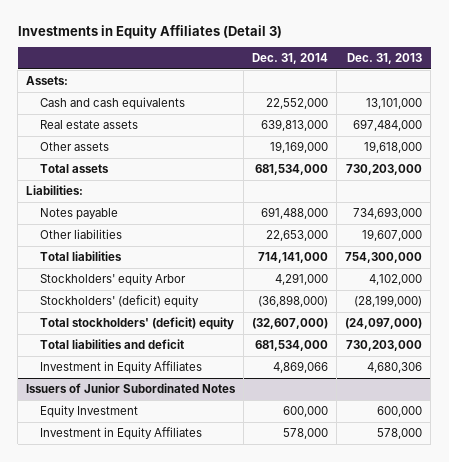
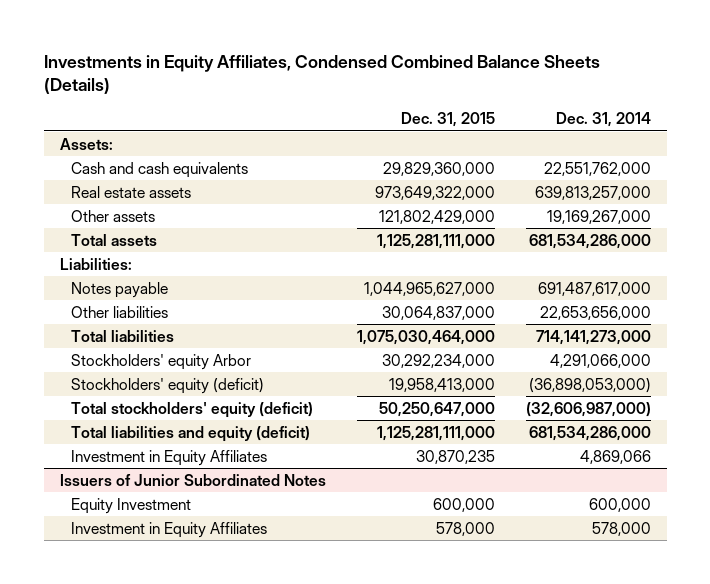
- Investments in Equity Affiliates (Detail 3)
+ Investments in Equity Affiliates, Condensed Combined Balance Sheets (Details)
- | Dec. 31, 2014 | Dec. 31, 2013
+ | Dec. 31, 2015 | Dec. 31, 2014
- Cash and cash equivalents | 22,552,000 | 13,101,000
- Real estate assets | 639,813,000 | 697,484,000
- Other assets | 19,169,000 | 19,618,000
- Total assets | 681,534,000 | 730,203,000
+ Cash and cash equivalents | 29,829,360,000 | 22,551,762,000
+ Real estate assets | 973,649,322,000 | 639,813,257,000
+ Other assets | 121,802,429,000 | 19,169,267,000
+ Total assets | 1,125,281,111,000 | 681,534,286,000
- Notes payable | 691,488,000 | 734,693,000
- Other liabilities | 22,653,000 | 19,607,000
- Total liabilities | 714,141,000 | 754,300,000
- Stockholders' equity Arbor | 4,291,000 | 4,102,000
- Stockholders' (deficit) equity | (36,898,000) | (28,199,000)
- Total stockholders' (deficit) equity | (32,607,000) | (24,097,000)
- Total liabilities and deficit | 681,534,000 | 730,203,000
+ Notes payable | 1,044,965,627,000 | 691,487,617,000
+ Other liabilities | 30,064,837,000 | 22,653,656,000
+ Total liabilities | 1,075,030,464,000 | 714,141,273,000
+ Stockholders' equity Arbor | 30,292,234,000 | 4,291,066,000
+ Stockholders' equity (deficit) | 19,958,413,000 | (36,898,053,000)
+ Total stockholders' equity (deficit) | 50,250,647,000 | (32,606,987,000)
+ Total liabilities and equity (deficit) | 1,125,281,111,000 | 681,534,286,000

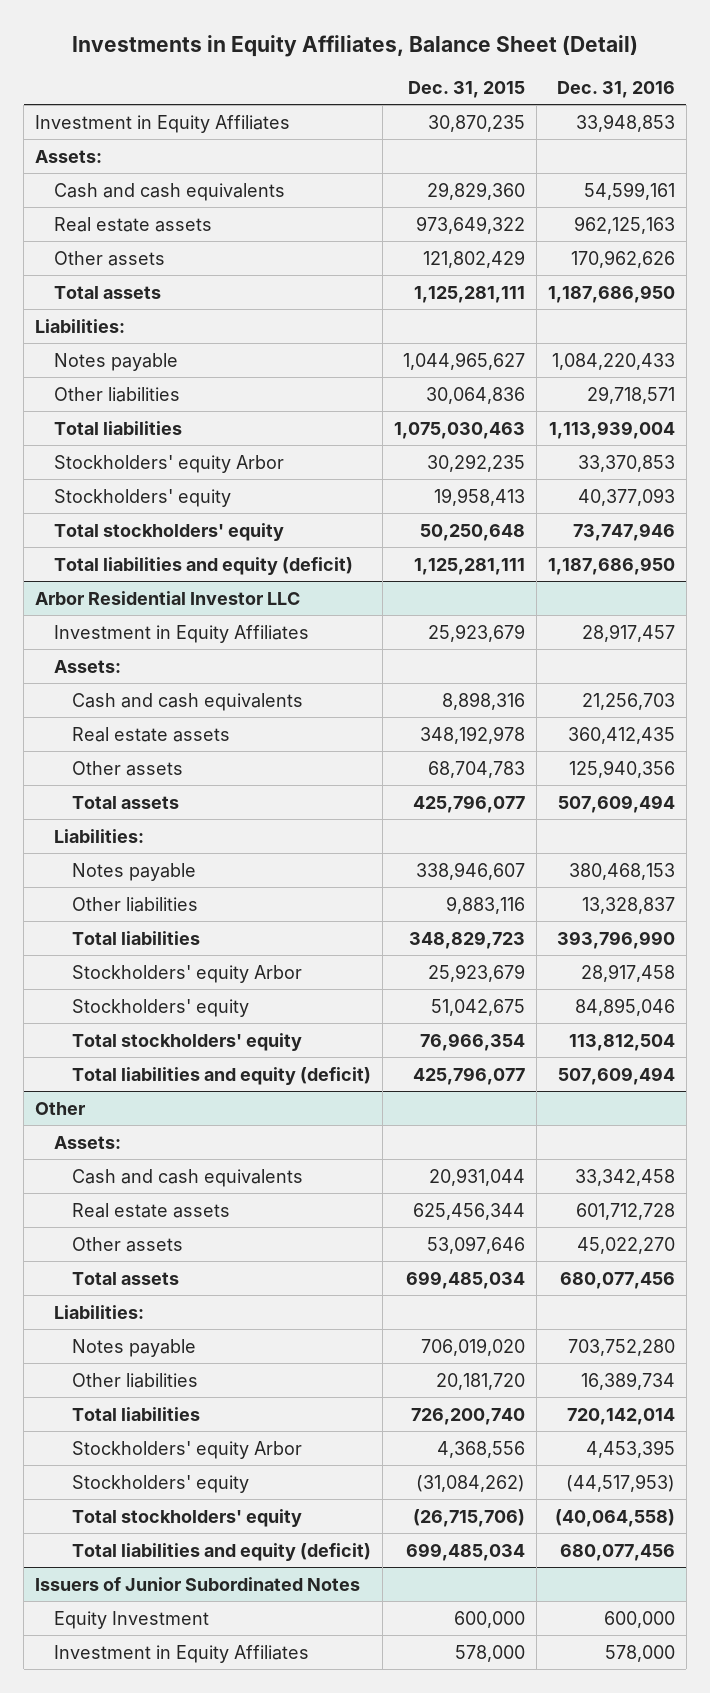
- Investments in Equity Affiliates, Condensed Combined Balance Sheets (Details)
+ Investments in Equity Affiliates, Balance Sheet (Detail)
- | Dec. 31, 2015 | Dec. 31, 2014
+ | Dec. 31, 2015 | Dec. 31, 2016
moved up: Investment in Equity Affiliates | 30,870,235 | 33,948,853
- Cash and cash equivalents | 29,829,360,000 | 22,551,762,000
- Real estate assets | 973,649,322,000 | 639,813,257,000
- Other assets | 121,802,429,000 | 19,169,267,000
- Total assets | 1,125,281,111,000 | 681,534,286,000
+ Cash and cash equivalents | 29,829,360 | 54,599,161
+ Real estate assets | 973,649,322 | 962,125,163
+ Other assets | 121,802,429 | 170,962,626
+ Total assets | 1,125,281,111 | 1,187,686,950
- Notes payable | 1,044,965,627,000 | 691,487,617,000
- Other liabilities | 30,064,837,000 | 22,653,656,000
- Total liabilities | 1,075,030,464,000 | 714,141,273,000
- Stockholders' equity Arbor | 30,292,234,000 | 4,291,066,000
- Stockholders' equity (deficit) | 19,958,413,000 | (36,898,053,000)
- Total stockholders' equity (deficit) | 50,250,647,000 | (32,606,987,000)
- Total liabilities and equity (deficit) | 1,125,281,111,000 | 681,534,286,000
+ Notes payable | 1,044,965,627 | 1,084,220,433
+ Other liabilities | 30,064,836 | 29,718,571
+ Total liabilities | 1,075,030,463 | 1,113,939,004
+ Stockholders' equity Arbor | 30,292,235 | 33,370,853
+ Stockholders' equity | 19,958,413 | 40,377,093
+ Total stockholders' equity | 50,250,648 | 73,747,946
+ Total liabilities and equity (deficit) | 1,125,281,111 | 1,187,686,950
+ Arbor Residential Investor LLC
+ Investment in Equity Affiliates | 25,923,679 | 28,917,457
+ Assets:
+ Cash and cash equivalents | 8,898,316 | 21,256,703
+ Real estate assets | 348,192,978 | 360,412,435
+ Other assets | 68,704,783 | 125,940,356
+ Total assets | 425,796,077 | 507,609,494
+ Liabilities:
+ Notes payable | 338,946,607 | 380,468,153
+ Other liabilities | 9,883,116 | 13,328,837
+ Total liabilities | 348,829,723 | 393,796,990
+ Stockholders' equity Arbor | 25,923,679 | 28,917,458
+ Stockholders' equity | 51,042,675 | 84,895,046
+ Total stockholders' equity | 76,966,354 | 113,812,504
+ Total liabilities and equity (deficit) | 425,796,077 | 507,609,494
+ Other
+ Assets:
+ Cash and cash equivalents | 20,931,044 | 33,342,458
+ Real estate assets | 625,456,344 | 601,712,728
+ Other assets | 53,097,646 | 45,022,270
+ Total assets | 699,485,034 | 680,077,456
+ Liabilities:
+ Notes payable | 706,019,020 | 703,752,280
+ Other liabilities | 20,181,720 | 16,389,734
+ Total liabilities | 726,200,740 | 720,142,014
+ Stockholders' equity Arbor | 4,368,556 | 4,453,395
+ Stockholders' equity | (31,084,262) | (44,517,953)
+ Total stockholders' equity | (26,715,706) | (40,064,558)
+ Total liabilities and equity (deficit) | 699,485,034 | 680,077,456

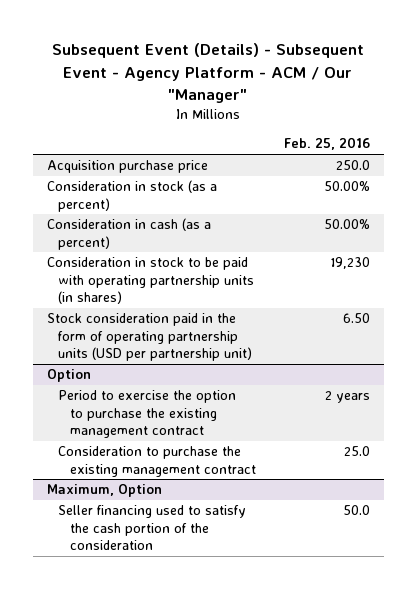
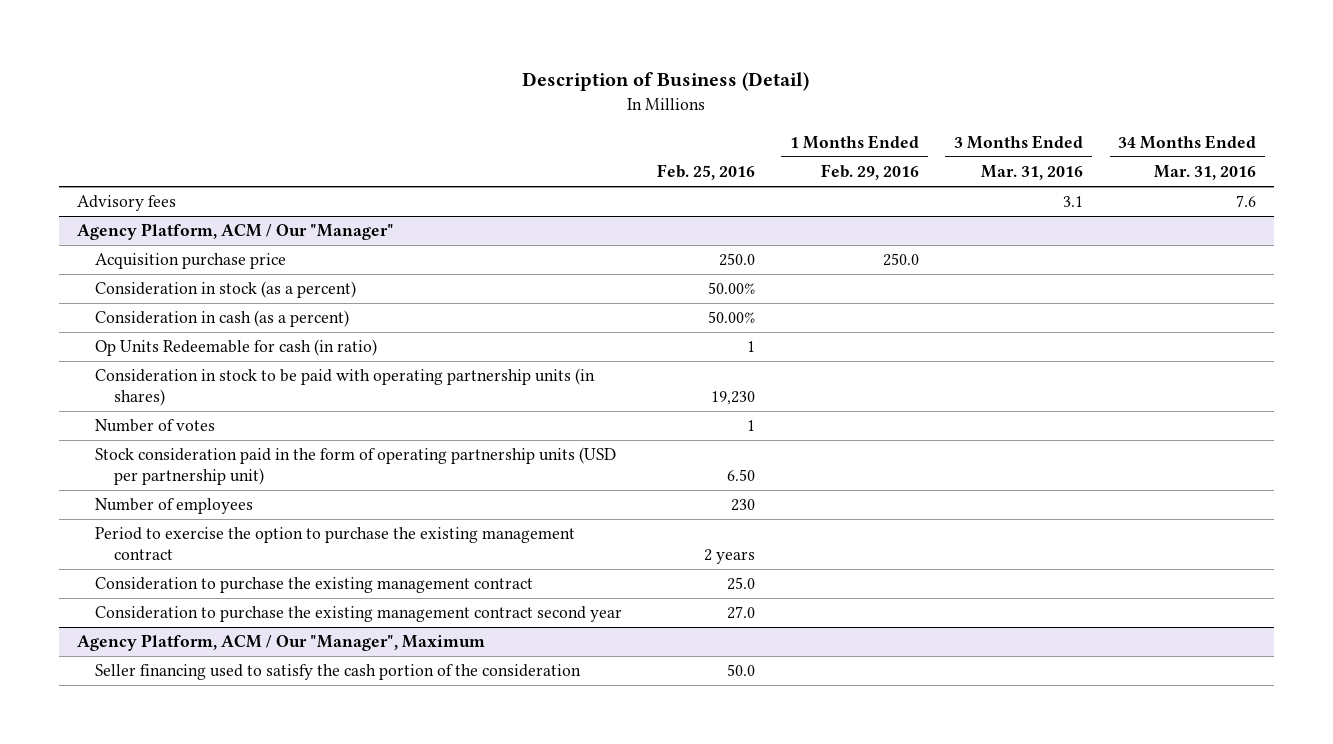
- Subsequent Event (Details) - Subsequent Event - Agency Platform - ACM / Our "Manager"
+ Description of Business (Detail)
- | Feb. 25, 2016
+ | Feb. 25, 2016 | 1 Months Ended Feb. 29, 2016 | 3 Months Ended Mar. 31, 2016 | 34 Months Ended Mar. 31, 2016
+ Advisory fees | | | 3.1 | 7.6
+ Agency Platform, ACM / Our "Manager"
+ Op Units Redeemable for cash (in ratio) | 1 | | |
+ Number of votes | 1 | | |
- Option
+ Number of employees | 230 | | |
- Maximum, Option
+ Consideration to purchase the existing management contract second year | 27.0 | | |
+ Agency Platform, ACM / Our "Manager", Maximum

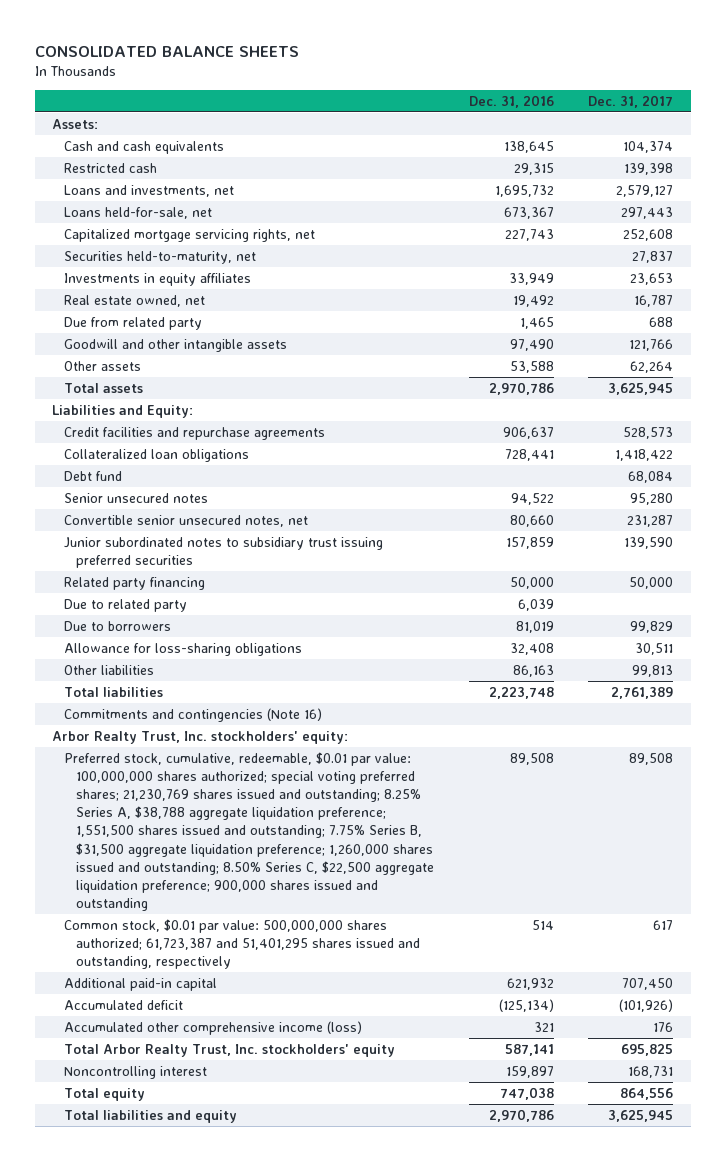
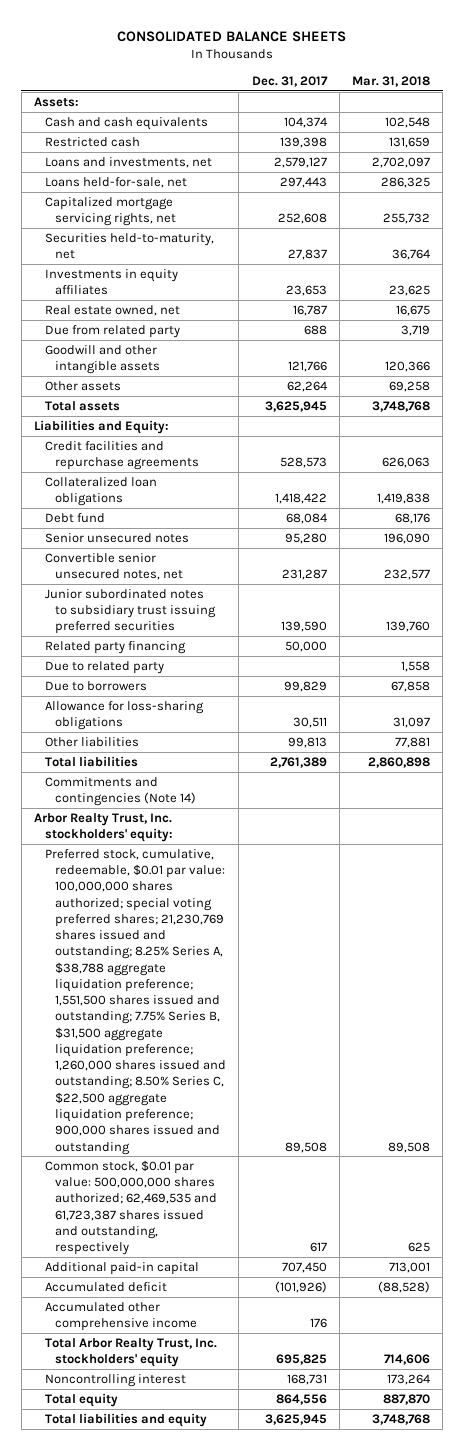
- | Dec. 31, 2016 | Dec. 31, 2017
+ | Dec. 31, 2017 | Mar. 31, 2018
- Commitments and contingencies (Note 16)
+ Commitments and contingencies (Note 14)
- Common stock, $0.01 par value: 500,000,000 shares authorized; 61,723,387 and 51,401,295 shares issued and outstanding, respectively | 514 | 617
+ Common stock, $0.01 par value: 500,000,000 shares authorized; 62,469,535 and 61,723,387 shares issued and outstanding, respectively | 617 | 625
- Accumulated other comprehensive income (loss) | 321 | 176
+ Accumulated other comprehensive income | 176 |

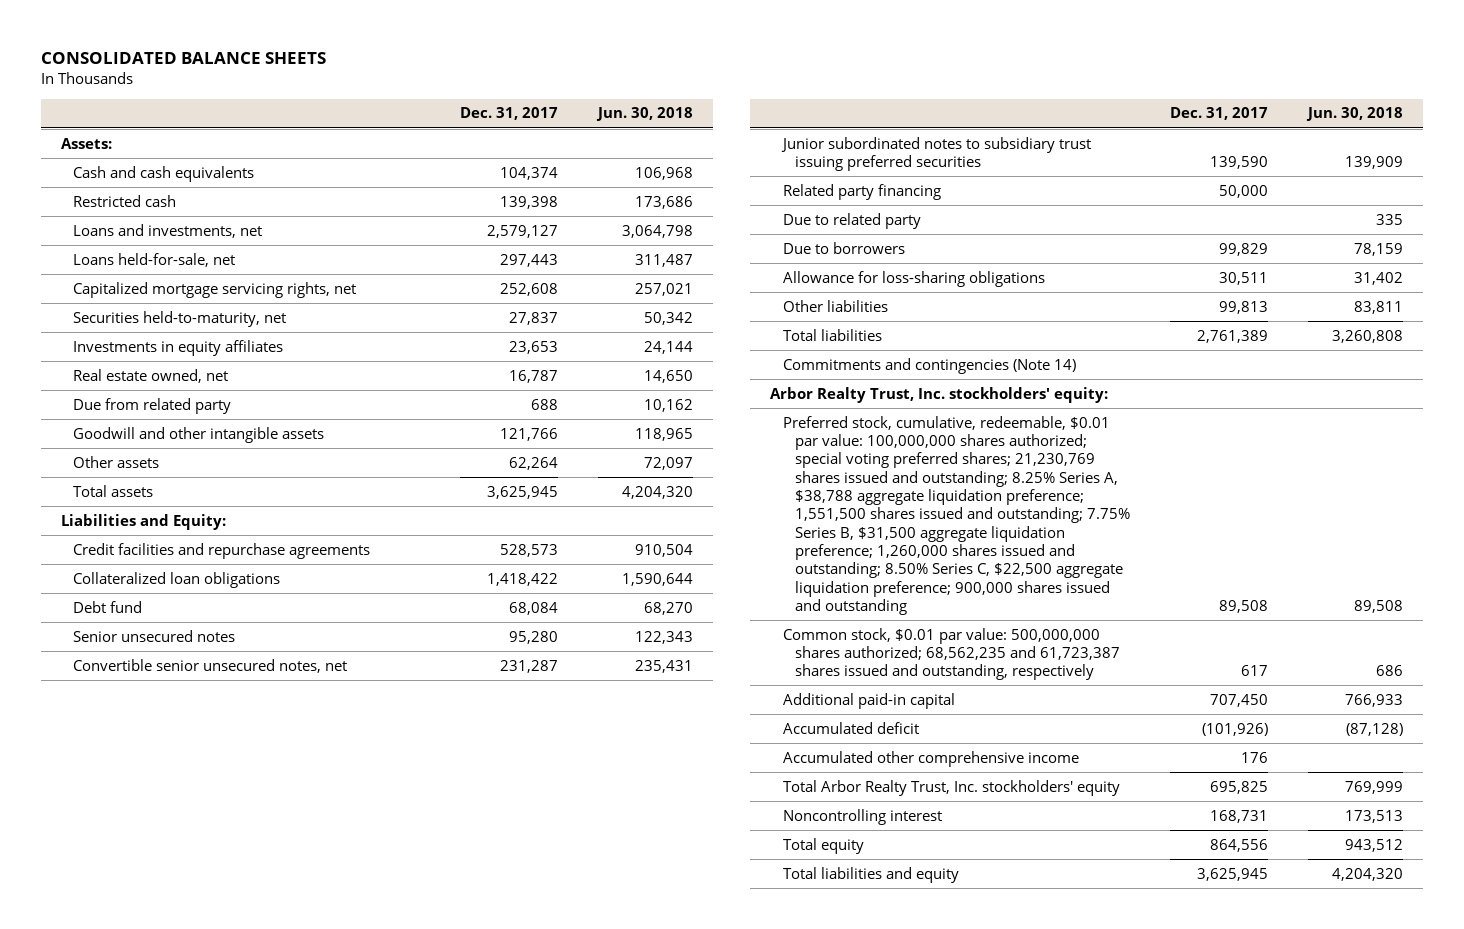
- | Dec. 31, 2017 | Mar. 31, 2018
+ | Dec. 31, 2017 | Jun. 30, 2018
- Common stock, $0.01 par value: 500,000,000 shares authorized; 62,469,535 and 61,723,387 shares issued and outstanding, respectively | 617 | 625
+ Common stock, $0.01 par value: 500,000,000 shares authorized; 68,562,235 and 61,723,387 shares issued and outstanding, respectively | 617 | 686

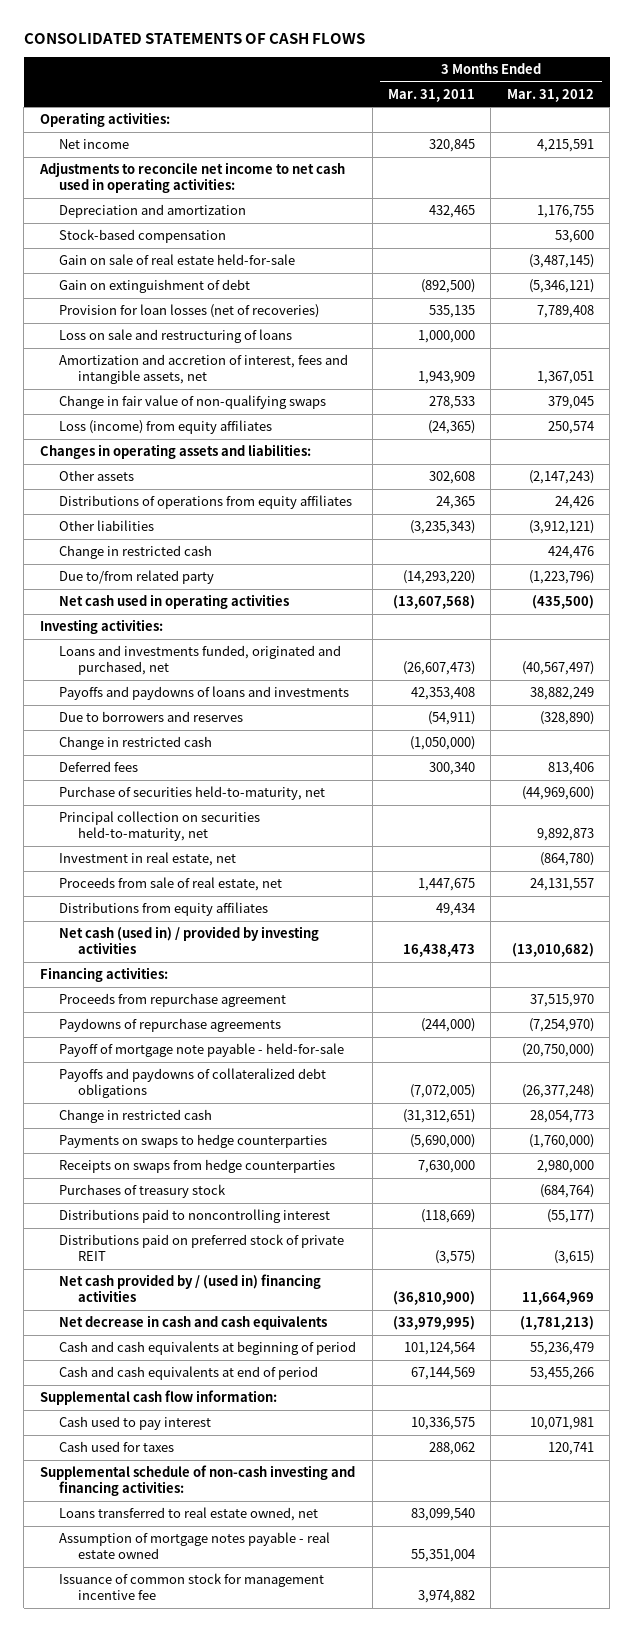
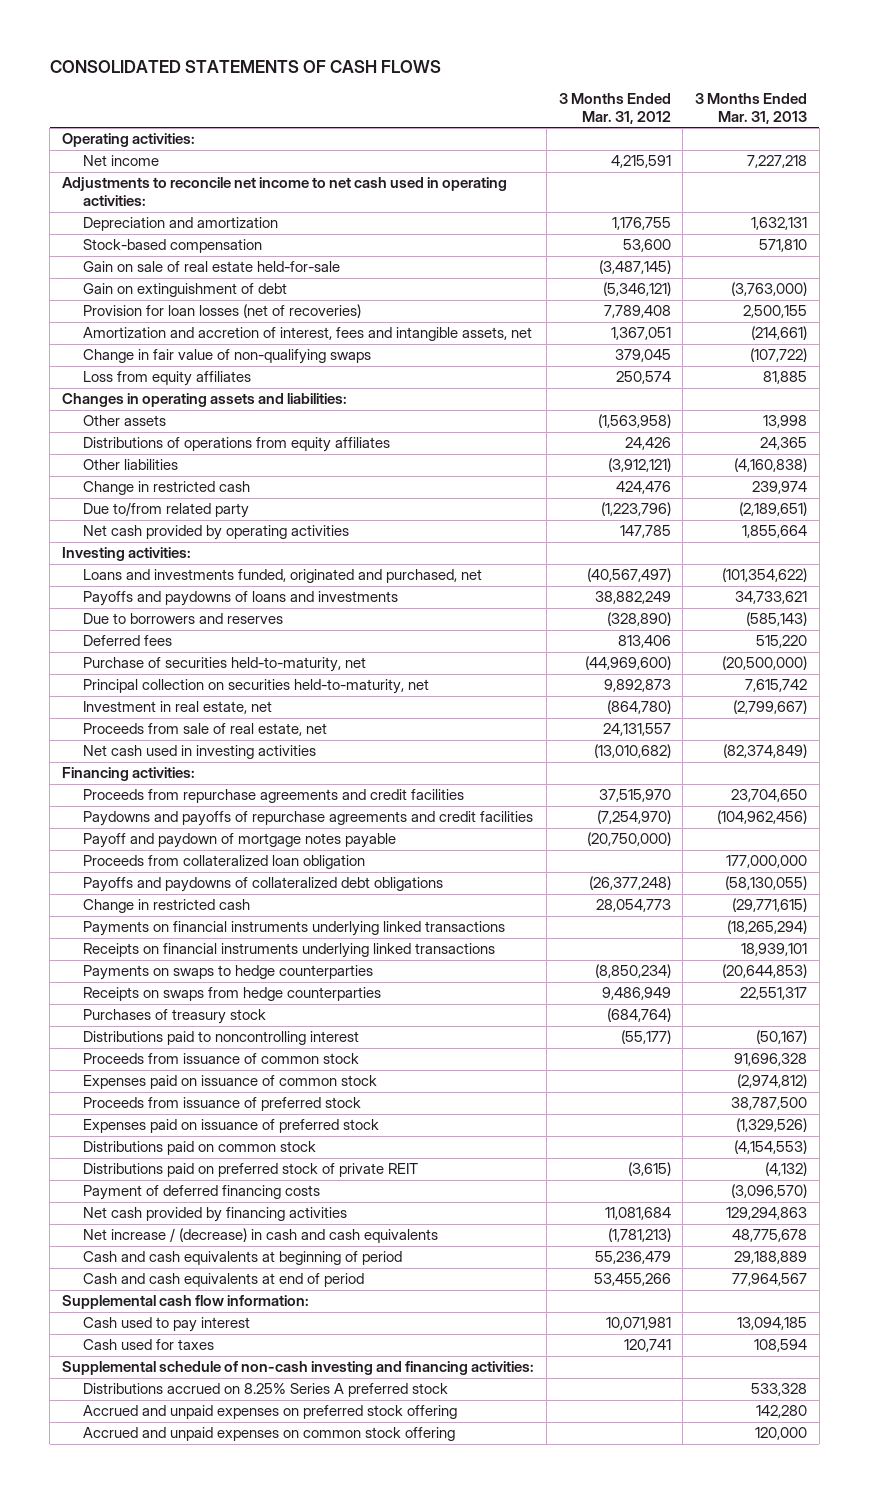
- | 3 Months Ended Mar. 31, 2011 | 3 Months Ended Mar. 31, 2012
+ | 3 Months Ended Mar. 31, 2012 | 3 Months Ended Mar. 31, 2013
- Loss on sale and restructuring of loans | 1,000,000 |
- Loss (income) from equity affiliates | (24,365) | 250,574
+ Loss from equity affiliates | 250,574 | 81,885
- Other assets | 302,608 | (2,147,243)
+ Other assets | (1,563,958) | 13,998
- Net cash used in operating activities | (13,607,568) | (435,500)
+ Net cash provided by operating activities | 147,785 | 1,855,664
- Change in restricted cash | (1,050,000) |
- Distributions from equity affiliates | 49,434 |
- Net cash (used in) / provided by investing activities | 16,438,473 | (13,010,682)
+ Net cash used in investing activities | (13,010,682) | (82,374,849)
- Proceeds from repurchase agreement | | 37,515,970
- Paydowns of repurchase agreements | (244,000) | (7,254,970)
- Payoff of mortgage note payable - held-for-sale | | (20,750,000)
+ Proceeds from repurchase agreements and credit facilities | 37,515,970 | 23,704,650
+ Paydowns and payoffs of repurchase agreements and credit facilities | (7,254,970) | (104,962,456)
+ Payoff and paydown of mortgage notes payable | (20,750,000) |
+ Proceeds from collateralized loan obligation | | 177,000,000
- Payments on swaps to hedge counterparties | (5,690,000) | (1,760,000)
- Receipts on swaps from hedge counterparties | 7,630,000 | 2,980,000
+ Payments on financial instruments underlying linked transactions | | (18,265,294)
+ Receipts on financial instruments underlying linked transactions | | 18,939,101
+ Payments on swaps to hedge counterparties | (8,850,234) | (20,644,853)
+ Receipts on swaps from hedge counterparties | 9,486,949 | 22,551,317
+ Proceeds from issuance of common stock | | 91,696,328
+ Expenses paid on issuance of common stock | | (2,974,812)
+ Proceeds from issuance of preferred stock | | 38,787,500
+ Expenses paid on issuance of preferred stock | | (1,329,526)
+ Distributions paid on common stock | | (4,154,553)
- Net cash provided by / (used in) financing activities | (36,810,900) | 11,664,969
- Net decrease in cash and cash equivalents | (33,979,995) | (1,781,213)
+ Payment of deferred financing costs | | (3,096,570)
+ Net cash provided by financing activities | 11,081,684 | 129,294,863
+ Net increase / (decrease) in cash and cash equivalents | (1,781,213) | 48,775,678
- Loans transferred to real estate owned, net | 83,099,540 |
- Assumption of mortgage notes payable - real estate owned | 55,351,004 |
- Issuance of common stock for management incentive fee | 3,974,882 |
+ Distributions accrued on 8.25% Series A preferred stock | | 533,328
+ Accrued and unpaid expenses on preferred stock offering | | 142,280
+ Accrued and unpaid expenses on common stock offering | | 120,000

